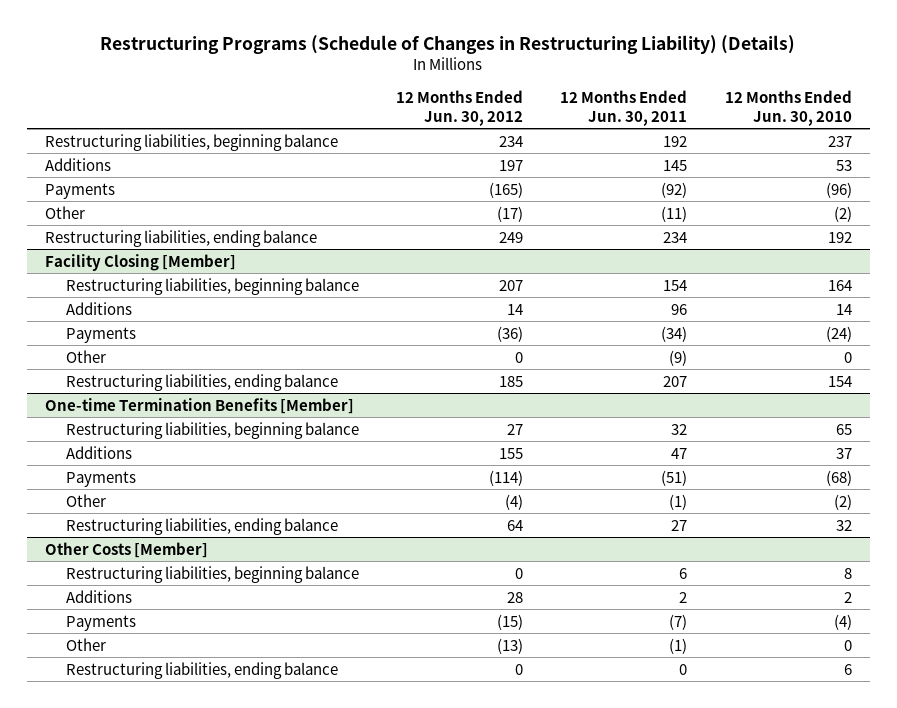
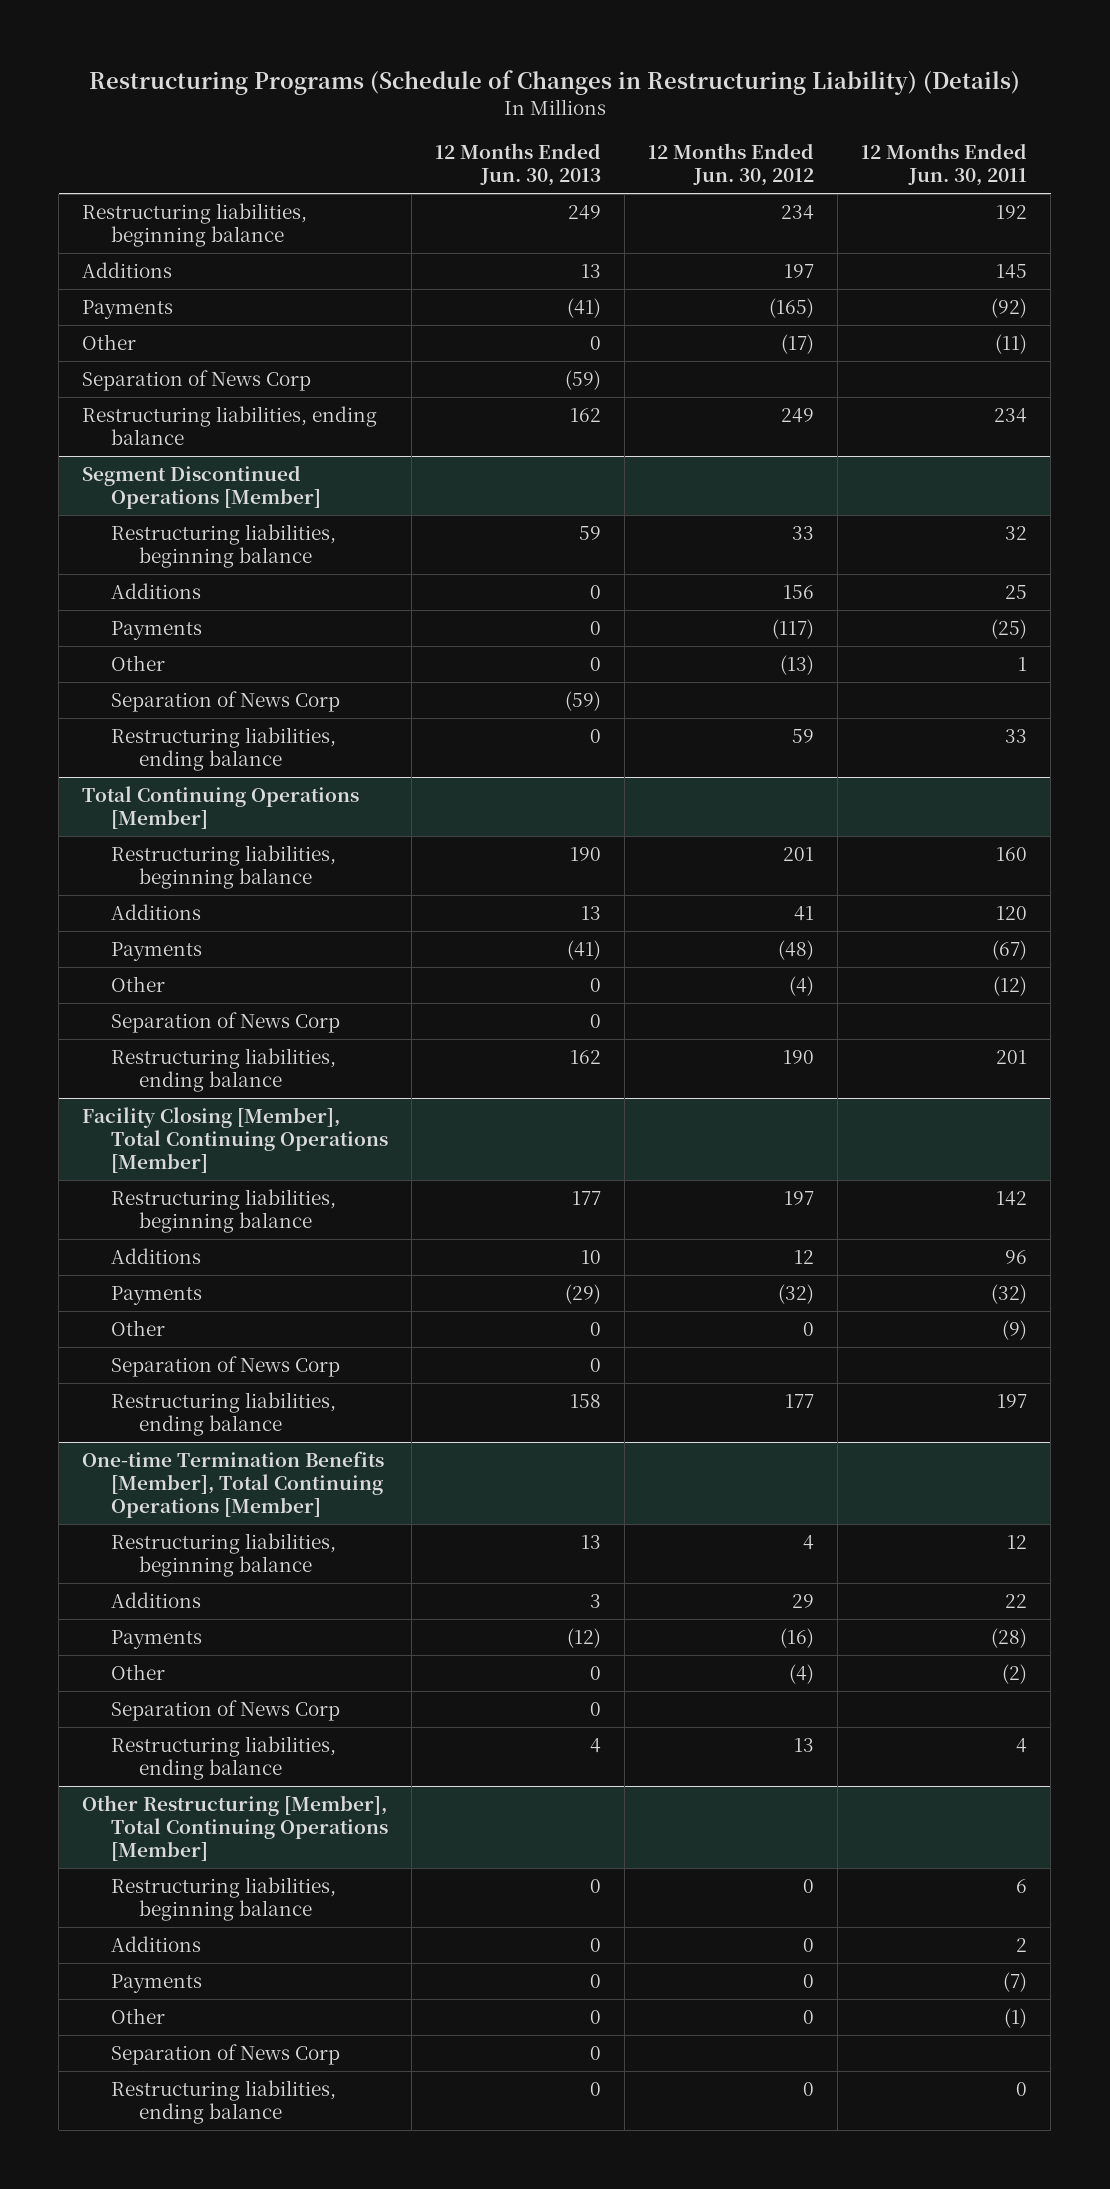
- | 12 Months Ended Jun. 30, 2012 | 12 Months Ended Jun. 30, 2011 | 12 Months Ended Jun. 30, 2010
+ | 12 Months Ended Jun. 30, 2013 | 12 Months Ended Jun. 30, 2012 | 12 Months Ended Jun. 30, 2011
+ Separation of News Corp | (59) | |
- Facility Closing [Member]
- Restructuring liabilities, beginning balance | 207 | 154 | 164
- Additions | 14 | 96 | 14
- Payments | (36) | (34) | (24)
+ Segment Discontinued Operations [Member]
+ Restructuring liabilities, beginning balance | 59 | 33 | 32
+ Additions | 0 | 156 | 25
+ Payments | 0 | (117) | (25)
+ Other | 0 | (13) | 1
+ Separation of News Corp | (59) | |
+ Restructuring liabilities, ending balance | 0 | 59 | 33
+ Total Continuing Operations [Member]
+ Restructuring liabilities, beginning balance | 190 | 201 | 160
+ Additions | 13 | 41 | 120
+ Payments | (41) | (48) | (67)
+ Other | 0 | (4) | (12)
+ Separation of News Corp | 0 | |
+ Restructuring liabilities, ending balance | 162 | 190 | 201
+ Facility Closing [Member], Total Continuing Operations [Member]
+ Restructuring liabilities, beginning balance | 177 | 197 | 142
+ Additions | 10 | 12 | 96
+ Payments | (29) | (32) | (32)
- Restructuring liabilities, ending balance | 185 | 207 | 154
- One-time Termination Benefits [Member]
- Restructuring liabilities, beginning balance | 27 | 32 | 65
- Additions | 155 | 47 | 37
- Payments | (114) | (51) | (68)
- Other | (4) | (1) | (2)
- Restructuring liabilities, ending balance | 64 | 27 | 32
- Other Costs [Member]
+ Separation of News Corp | 0 | |
+ Restructuring liabilities, ending balance | 158 | 177 | 197
+ One-time Termination Benefits [Member], Total Continuing Operations [Member]
+ Restructuring liabilities, beginning balance | 13 | 4 | 12
+ Additions | 3 | 29 | 22
+ Payments | (12) | (16) | (28)
+ Other | 0 | (4) | (2)
+ Separation of News Corp | 0 | |
+ Restructuring liabilities, ending balance | 4 | 13 | 4
+ Other Restructuring [Member], Total Continuing Operations [Member]
- Additions | 28 | 2 | 2
- Payments | (15) | (7) | (4)
- Other | (13) | (1) | 0
+ Additions | 0 | 0 | 2
+ Payments | 0 | 0 | (7)
+ Other | 0 | 0 | (1)
+ Separation of News Corp | 0 | |

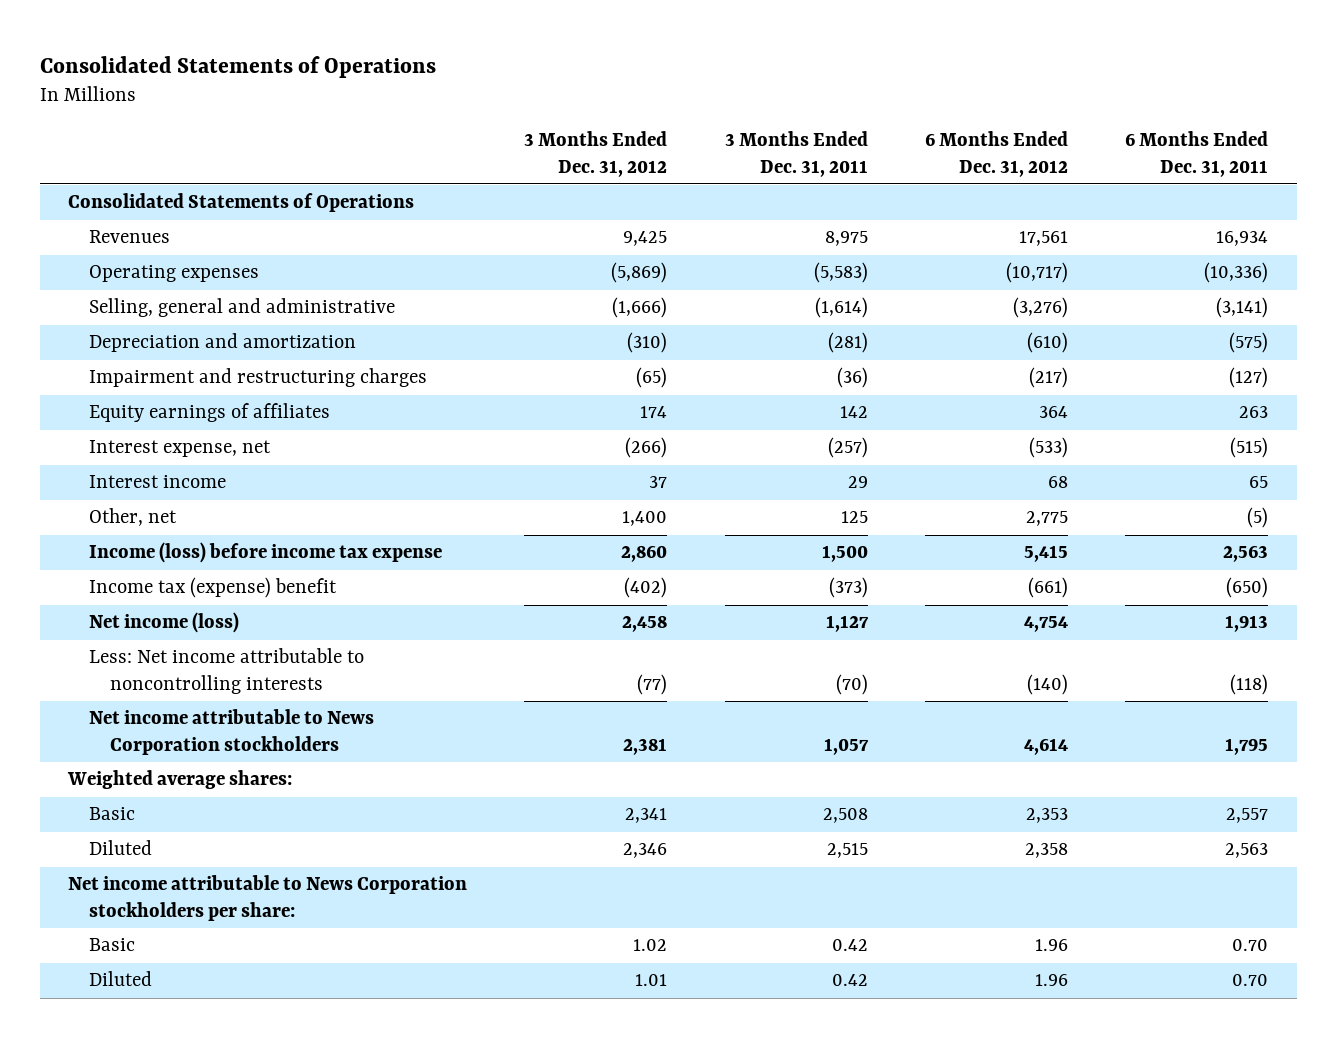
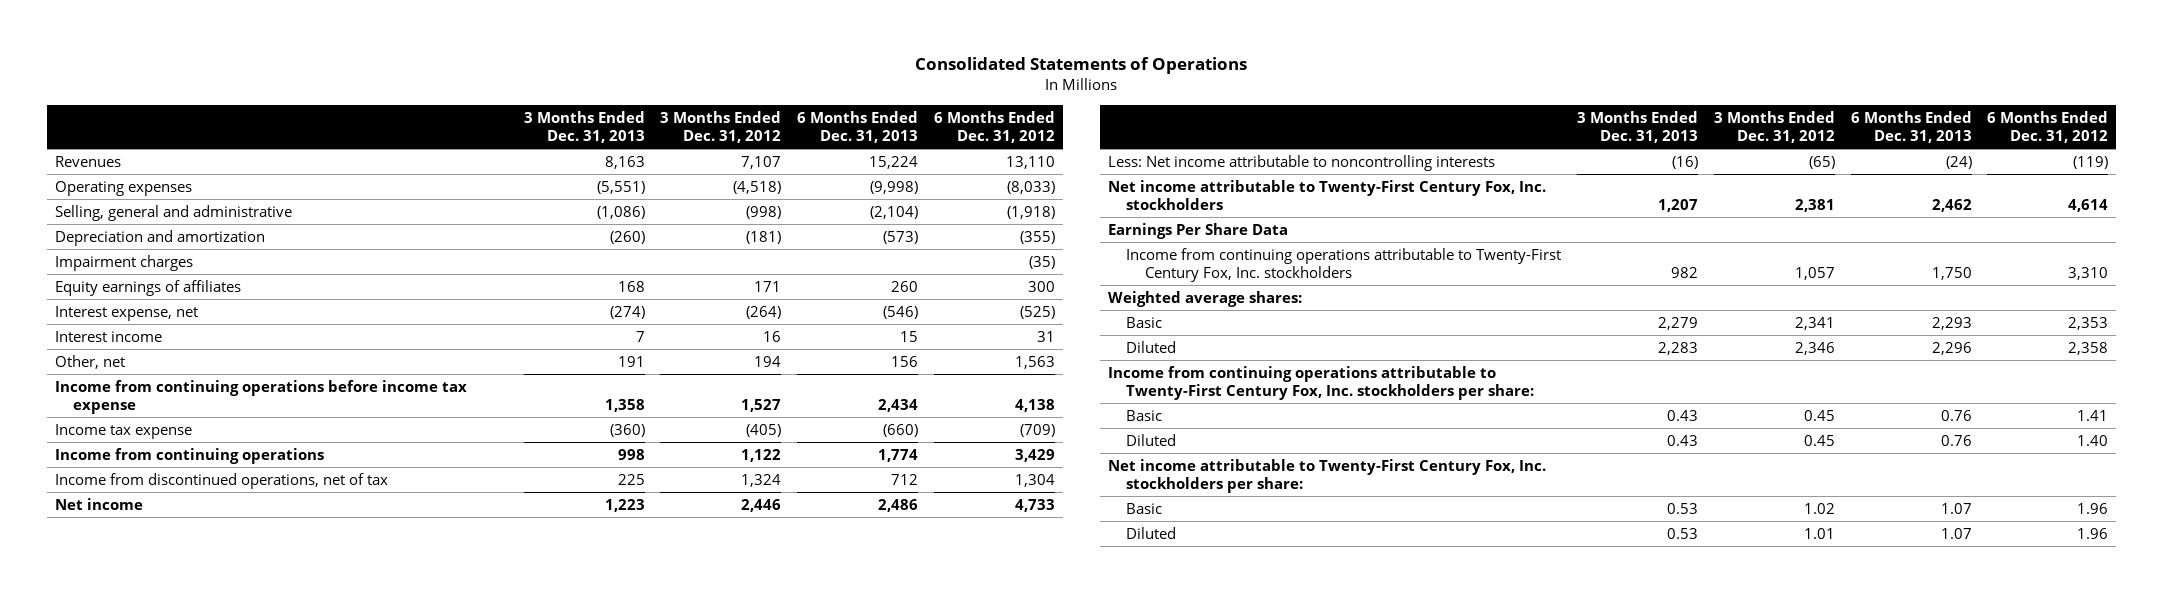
- | 3 Months Ended Dec. 31, 2012 | 3 Months Ended Dec. 31, 2011 | 6 Months Ended Dec. 31, 2012 | 6 Months Ended Dec. 31, 2011
+ | 3 Months Ended Dec. 31, 2013 | 3 Months Ended Dec. 31, 2012 | 6 Months Ended Dec. 31, 2013 | 6 Months Ended Dec. 31, 2012
- Consolidated Statements of Operations
- Revenues | 9,425 | 8,975 | 17,561 | 16,934
- Operating expenses | (5,869) | (5,583) | (10,717) | (10,336)
- Selling, general and administrative | (1,666) | (1,614) | (3,276) | (3,141)
- Depreciation and amortization | (310) | (281) | (610) | (575)
- Impairment and restructuring charges | (65) | (36) | (217) | (127)
- Equity earnings of affiliates | 174 | 142 | 364 | 263
- Interest expense, net | (266) | (257) | (533) | (515)
- Interest income | 37 | 29 | 68 | 65
- Other, net | 1,400 | 125 | 2,775 | (5)
- Income (loss) before income tax expense | 2,860 | 1,500 | 5,415 | 2,563
- Income tax (expense) benefit | (402) | (373) | (661) | (650)
- Net income (loss) | 2,458 | 1,127 | 4,754 | 1,913
- Less: Net income attributable to noncontrolling interests | (77) | (70) | (140) | (118)
- Net income attributable to News Corporation stockholders | 2,381 | 1,057 | 4,614 | 1,795
+ Revenues | 8,163 | 7,107 | 15,224 | 13,110
+ Operating expenses | (5,551) | (4,518) | (9,998) | (8,033)
+ Selling, general and administrative | (1,086) | (998) | (2,104) | (1,918)
+ Depreciation and amortization | (260) | (181) | (573) | (355)
+ Impairment charges | | | | (35)
+ Equity earnings of affiliates | 168 | 171 | 260 | 300
+ Interest expense, net | (274) | (264) | (546) | (525)
+ Interest income | 7 | 16 | 15 | 31
+ Other, net | 191 | 194 | 156 | 1,563
+ Income from continuing operations before income tax expense | 1,358 | 1,527 | 2,434 | 4,138
+ Income tax expense | (360) | (405) | (660) | (709)
+ Income from continuing operations | 998 | 1,122 | 1,774 | 3,429
+ Income from discontinued operations, net of tax | 225 | 1,324 | 712 | 1,304
+ Net income | 1,223 | 2,446 | 2,486 | 4,733
+ Less: Net income attributable to noncontrolling interests | (16) | (65) | (24) | (119)
+ Net income attributable to Twenty-First Century Fox, Inc. stockholders | 1,207 | 2,381 | 2,462 | 4,614
+ Earnings Per Share Data
+ Income from continuing operations attributable to Twenty-First Century Fox, Inc. stockholders | 982 | 1,057 | 1,750 | 3,310
- Net income attributable to News Corporation stockholders per share:
+ Income from continuing operations attributable to Twenty-First Century Fox, Inc. stockholders per share:
+ Basic | 0.43 | 0.45 | 0.76 | 1.41
+ Diluted | 0.43 | 0.45 | 0.76 | 1.40
+ Net income attributable to Twenty-First Century Fox, Inc. stockholders per share:

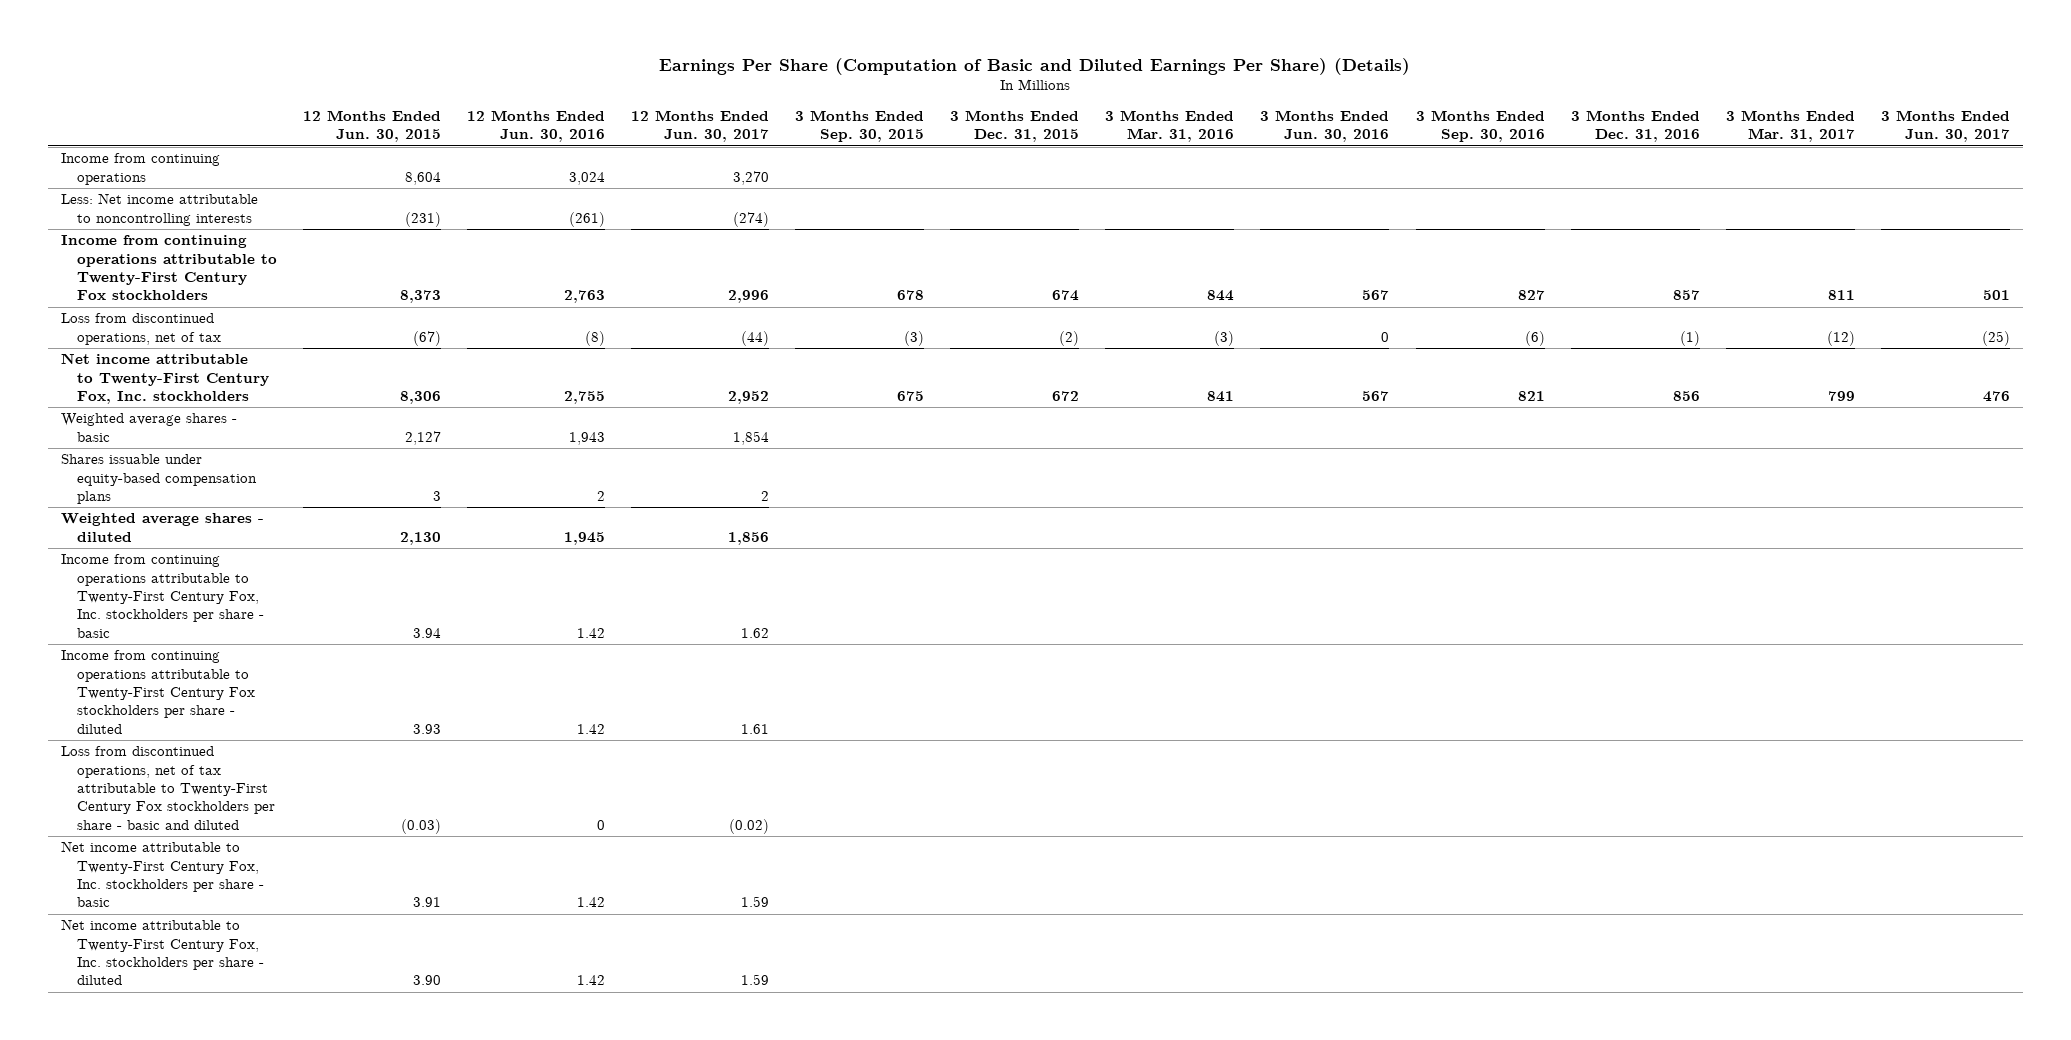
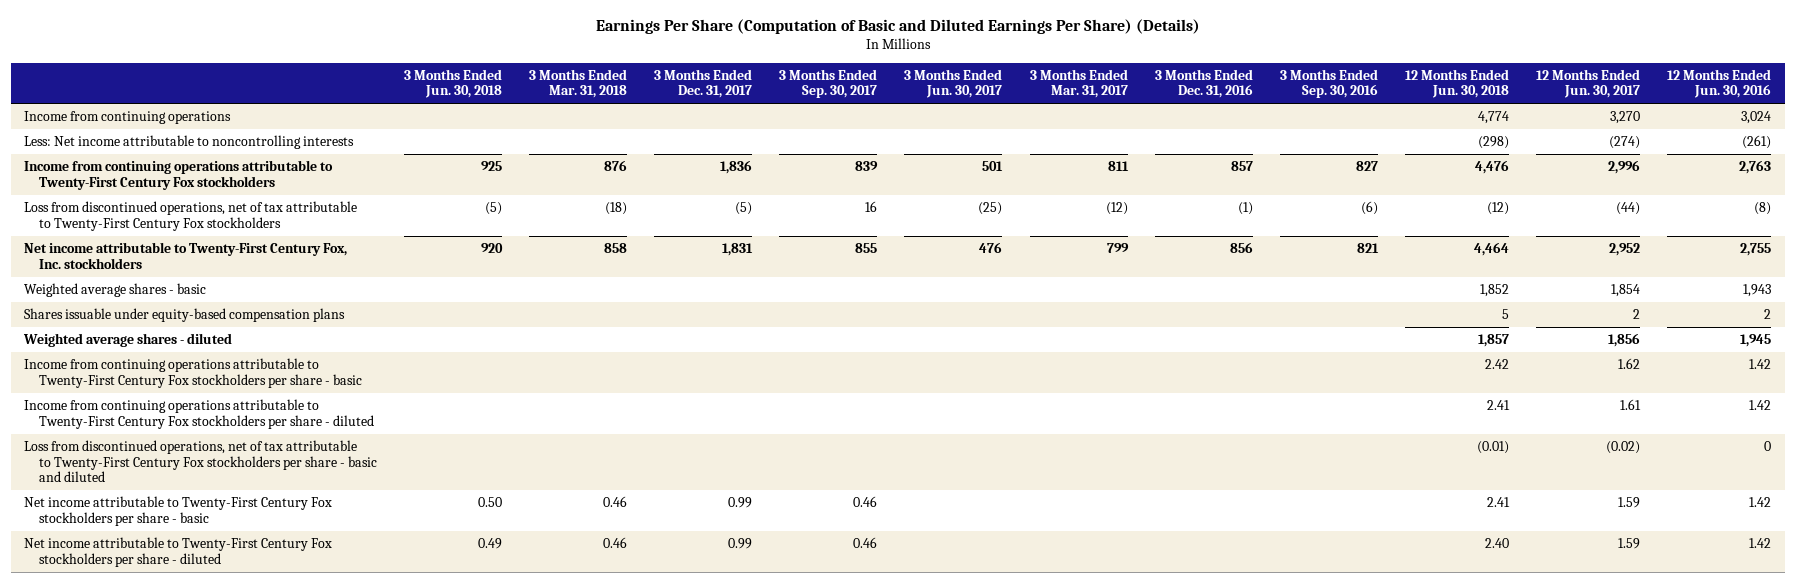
- | 12 Months Ended Jun. 30, 2015 | 12 Months Ended Jun. 30, 2016 | 12 Months Ended Jun. 30, 2017 | 3 Months Ended Sep. 30, 2015 | 3 Months Ended Dec. 31, 2015 | 3 Months Ended Mar. 31, 2016 | 3 Months Ended Jun. 30, 2016 | 3 Months Ended Sep. 30, 2016 | 3 Months Ended Dec. 31, 2016 | 3 Months Ended Mar. 31, 2017 | 3 Months Ended Jun. 30, 2017
+ | 3 Months Ended Jun. 30, 2018 | 3 Months Ended Mar. 31, 2018 | 3 Months Ended Dec. 31, 2017 | 3 Months Ended Sep. 30, 2017 | 3 Months Ended Jun. 30, 2017 | 3 Months Ended Mar. 31, 2017 | 3 Months Ended Dec. 31, 2016 | 3 Months Ended Sep. 30, 2016 | 12 Months Ended Jun. 30, 2018 | 12 Months Ended Jun. 30, 2017 | 12 Months Ended Jun. 30, 2016
- Loss from discontinued operations, net of tax | (67) | (8) | (44) | (3) | (2) | (3) | 0 | (6) | (1) | (12) | (25)
+ Loss from discontinued operations, net of tax attributable to Twenty-First Century Fox stockholders | (5) | (18) | (5) | 16 | (25) | (12) | (1) | (6) | (12) | (44) | (8)
- Income from continuing operations attributable to Twenty-First Century Fox, Inc. stockholders per share - basic | 3.94 | 1.42 | 1.62 | | | | | | | |
+ Income from continuing operations attributable to Twenty-First Century Fox stockholders per share - basic | | | | | | | | | 2.42 | 1.62 | 1.42
- Net income attributable to Twenty-First Century Fox, Inc. stockholders per share - basic | 3.91 | 1.42 | 1.59 | | | | | | | |
- Net income attributable to Twenty-First Century Fox, Inc. stockholders per share - diluted | 3.90 | 1.42 | 1.59 | | | | | | | |
+ Net income attributable to Twenty-First Century Fox stockholders per share - basic | 0.50 | 0.46 | 0.99 | 0.46 | | | | | 2.41 | 1.59 | 1.42
+ Net income attributable to Twenty-First Century Fox stockholders per share - diluted | 0.49 | 0.46 | 0.99 | 0.46 | | | | | 2.40 | 1.59 | 1.42

